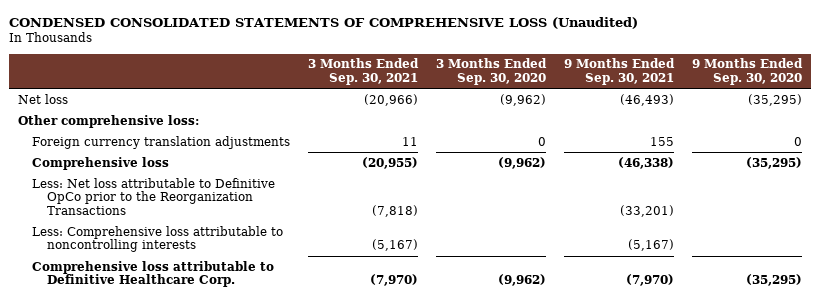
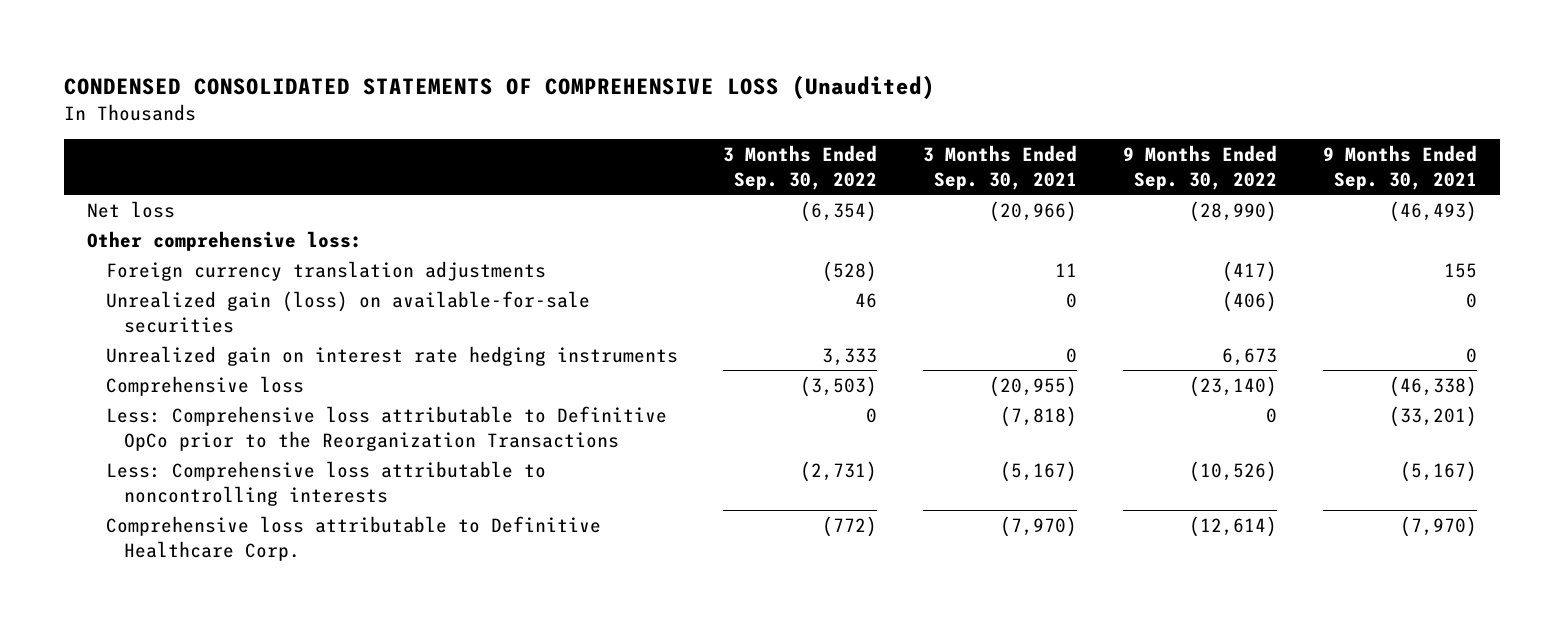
- | 3 Months Ended Sep. 30, 2021 | 3 Months Ended Sep. 30, 2020 | 9 Months Ended Sep. 30, 2021 | 9 Months Ended Sep. 30, 2020
+ | 3 Months Ended Sep. 30, 2022 | 3 Months Ended Sep. 30, 2021 | 9 Months Ended Sep. 30, 2022 | 9 Months Ended Sep. 30, 2021
+ Unrealized gain (loss) on available-for-sale securities | 46 | 0 | (406) | 0
+ Unrealized gain on interest rate hedging instruments | 3,333 | 0 | 6,673 | 0
- Less: Net loss attributable to Definitive OpCo prior to the Reorganization Transactions | (7,818) | | (33,201) |
+ Less: Comprehensive loss attributable to Definitive OpCo prior to the Reorganization Transactions | 0 | (7,818) | 0 | (33,201)

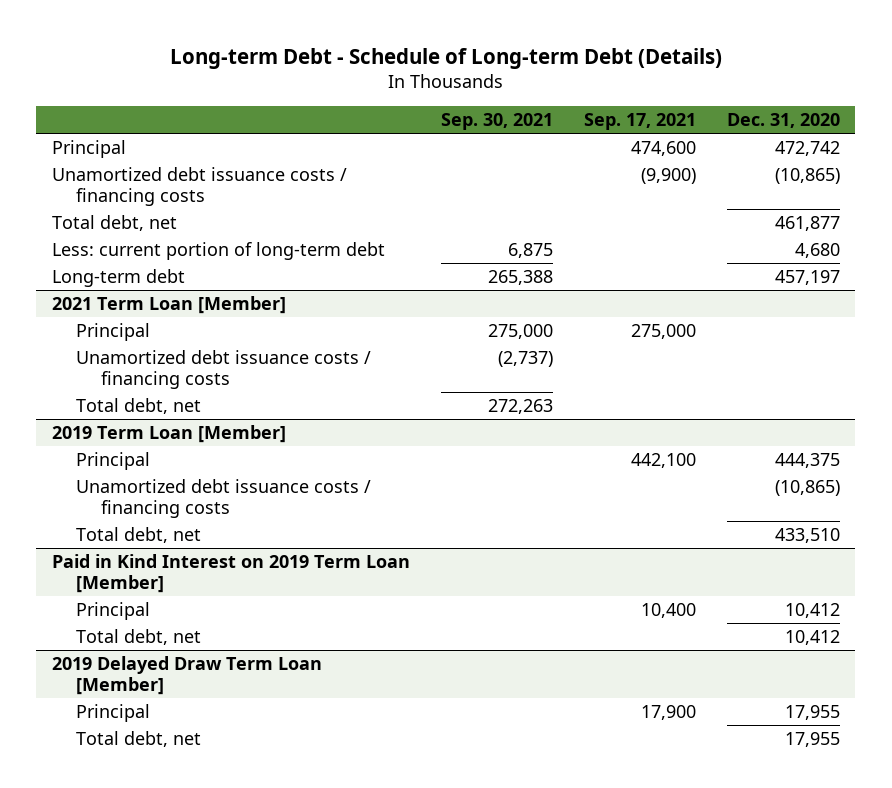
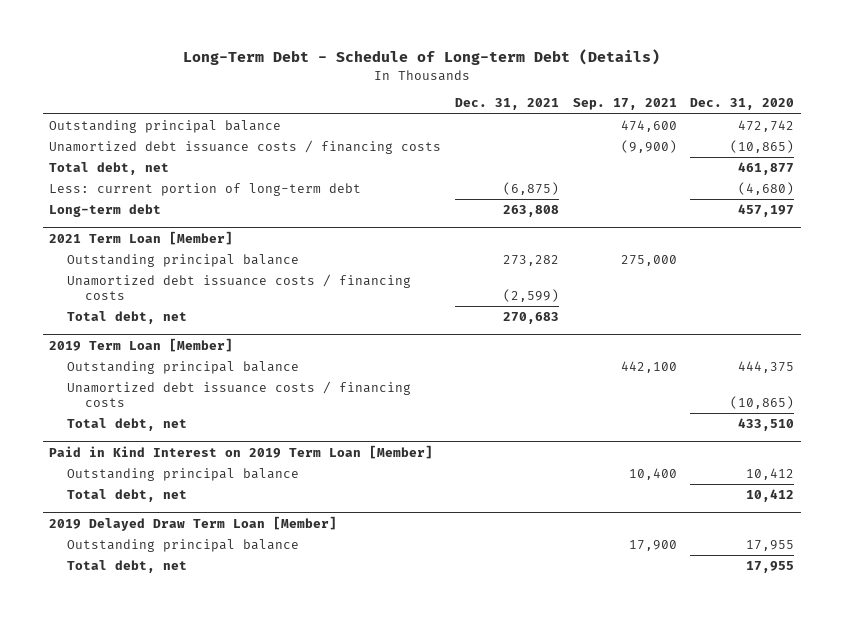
- Long-term Debt - Schedule of Long-term Debt (Details)
+ Long-Term Debt - Schedule of Long-term Debt (Details)
- | Sep. 30, 2021 | Sep. 17, 2021 | Dec. 31, 2020
+ | Dec. 31, 2021 | Sep. 17, 2021 | Dec. 31, 2020
- Principal | | 474,600 | 472,742
+ Outstanding principal balance | | 474,600 | 472,742
- Less: current portion of long-term debt | 6,875 | | 4,680
+ Less: current portion of long-term debt | (6,875) | | (4,680)
@ 2021 Term Loan [Member]
- Principal | 275,000 | 275,000 |
+ Outstanding principal balance | 273,282 | 275,000 |
@ 2019 Term Loan [Member]
- Principal | | 442,100 | 444,375
+ Outstanding principal balance | | 442,100 | 444,375
@ Paid in Kind Interest on 2019 Term Loan [Member]
- Principal | | 10,400 | 10,412
+ Outstanding principal balance | | 10,400 | 10,412
@ 2019 Delayed Draw Term Loan [Member]
- Principal | | 17,900 | 17,955
+ Outstanding principal balance | | 17,900 | 17,955

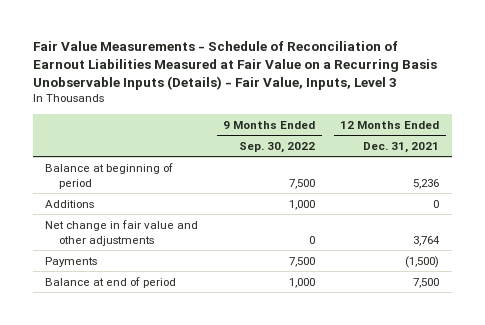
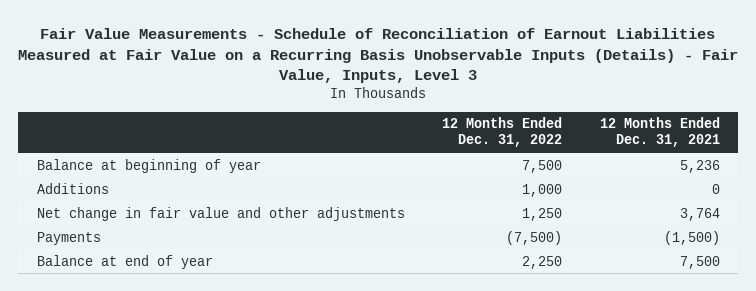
- | 9 Months Ended Sep. 30, 2022 | 12 Months Ended Dec. 31, 2021
+ | 12 Months Ended Dec. 31, 2022 | 12 Months Ended Dec. 31, 2021
- Balance at beginning of period | 7,500 | 5,236
+ Balance at beginning of year | 7,500 | 5,236
- Balance at end of period | 1,000 | 7,500
+ Balance at end of year | 2,250 | 7,500

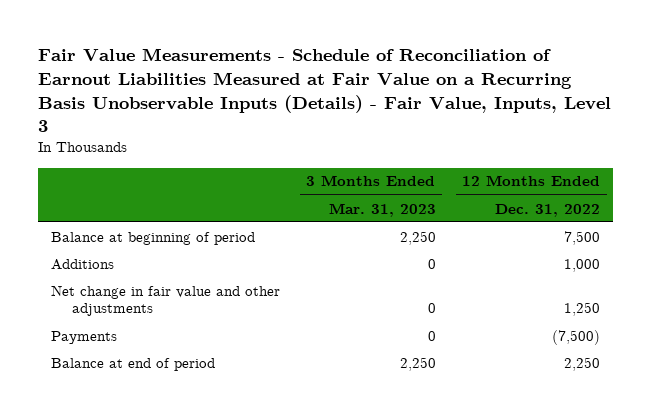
- | 12 Months Ended Dec. 31, 2022 | 12 Months Ended Dec. 31, 2021
+ | 3 Months Ended Mar. 31, 2023 | 12 Months Ended Dec. 31, 2022
- Balance at beginning of year | 7,500 | 5,236
+ Balance at beginning of period | 2,250 | 7,500
- Balance at end of year | 2,250 | 7,500
+ Balance at end of period | 2,250 | 2,250

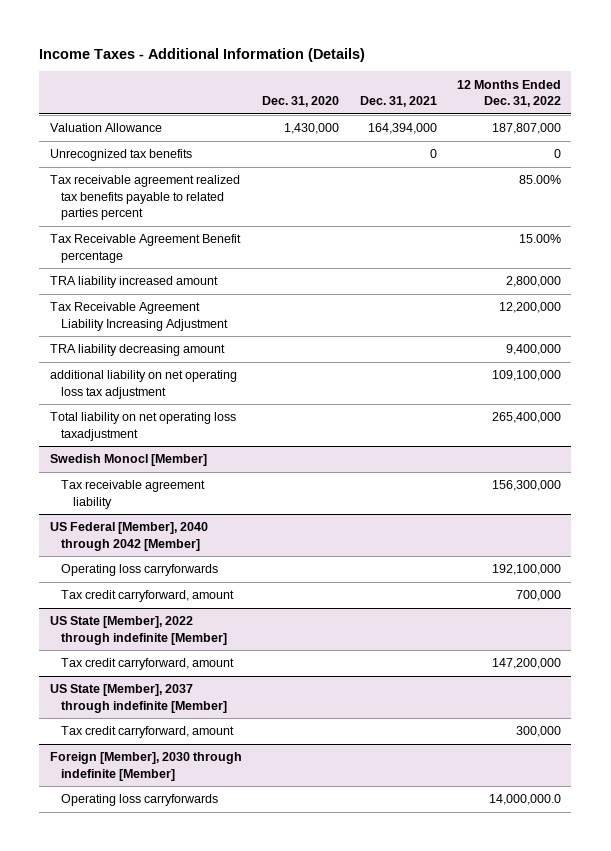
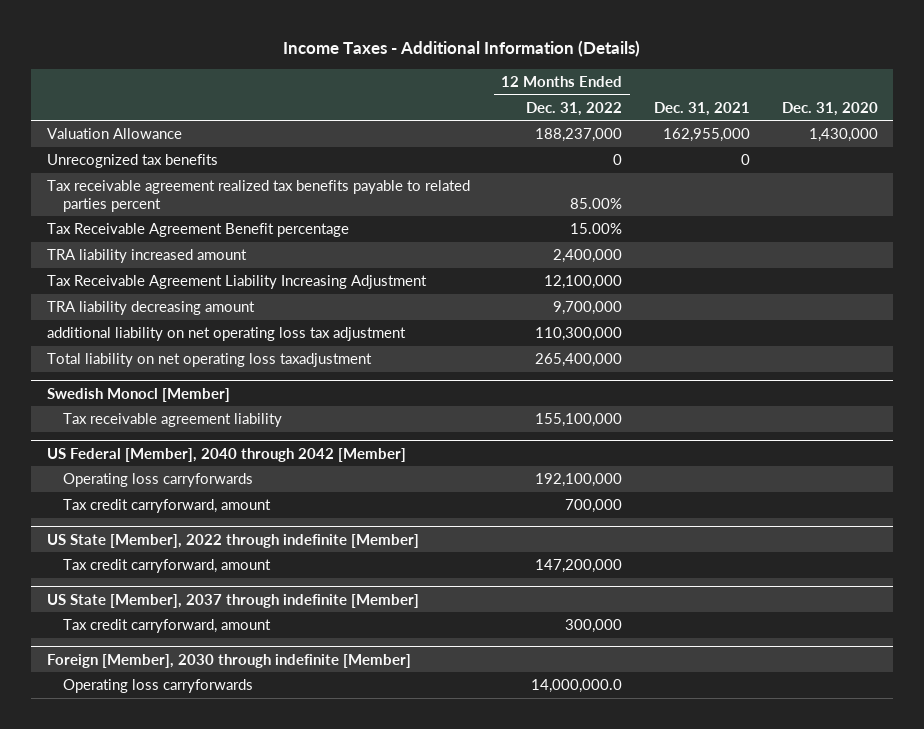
- | Dec. 31, 2020 | Dec. 31, 2021 | 12 Months Ended Dec. 31, 2022
+ | 12 Months Ended Dec. 31, 2022 | Dec. 31, 2021 | Dec. 31, 2020
- Valuation Allowance | 1,430,000 | 164,394,000 | 187,807,000
+ Valuation Allowance | 188,237,000 | 162,955,000 | 1,430,000
- TRA liability increased amount | | | 2,800,000
- Tax Receivable Agreement Liability Increasing Adjustment | | | 12,200,000
- TRA liability decreasing amount | | | 9,400,000
- additional liability on net operating loss tax adjustment | | | 109,100,000
+ TRA liability increased amount | 2,400,000 | |
+ Tax Receivable Agreement Liability Increasing Adjustment | 12,100,000 | |
+ TRA liability decreasing amount | 9,700,000 | |
+ additional liability on net operating loss tax adjustment | 110,300,000 | |
@ Swedish Monocl [Member]
- Tax receivable agreement liability | | | 156,300,000
+ Tax receivable agreement liability | 155,100,000 | |

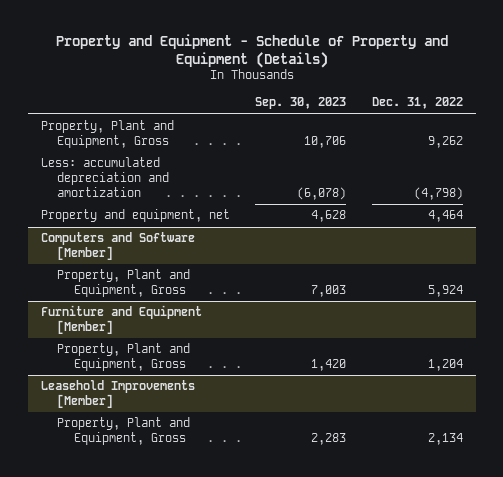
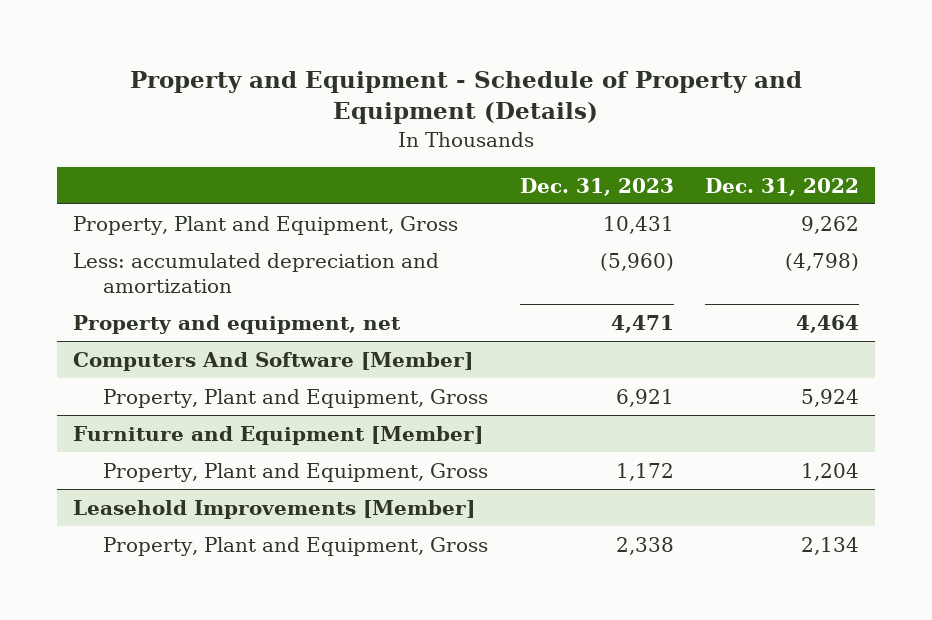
- | Sep. 30, 2023 | Dec. 31, 2022
+ | Dec. 31, 2023 | Dec. 31, 2022
- Computers and Software [Member]
+ Computers And Software [Member]

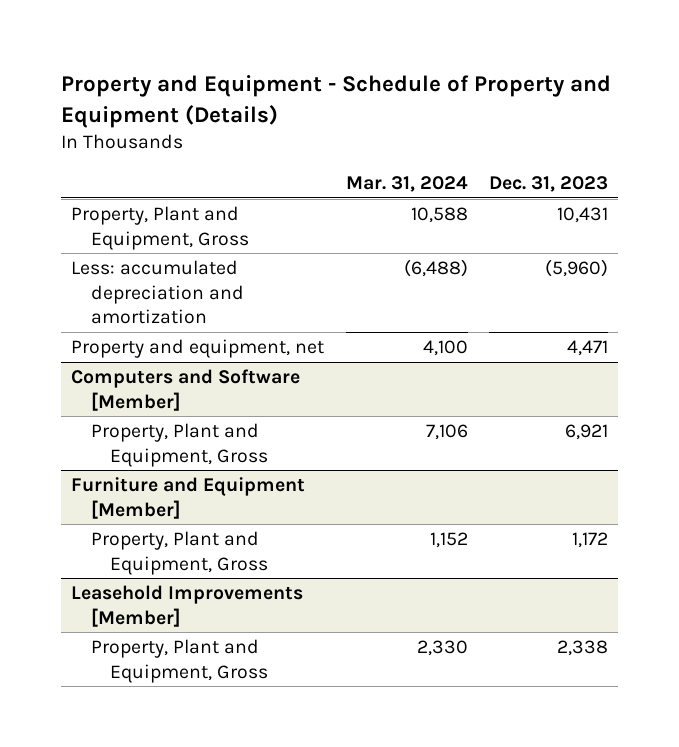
- | Dec. 31, 2023 | Dec. 31, 2022
+ | Mar. 31, 2024 | Dec. 31, 2023
- Computers And Software [Member]
+ Computers and Software [Member]

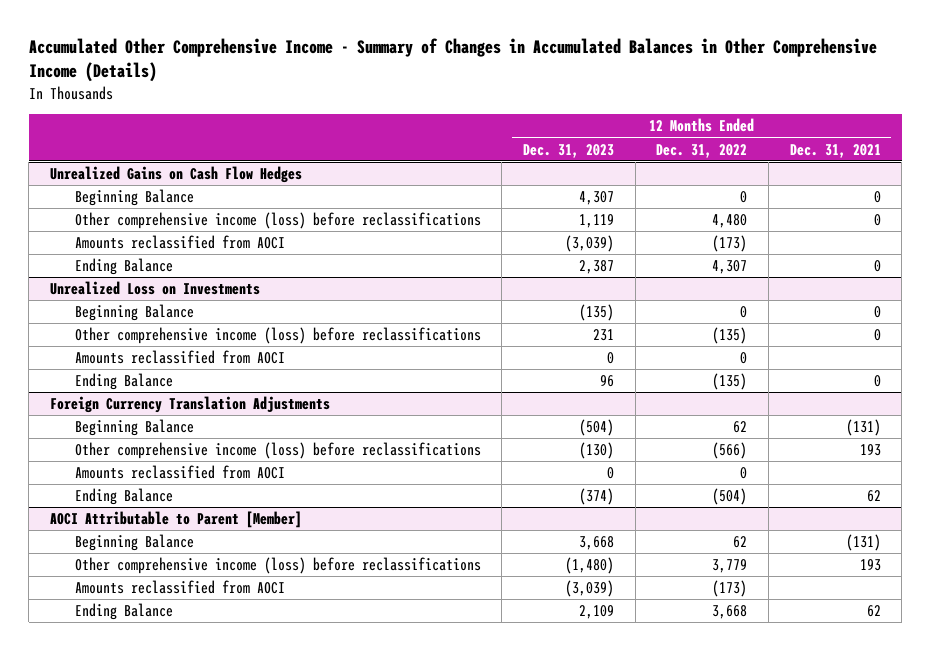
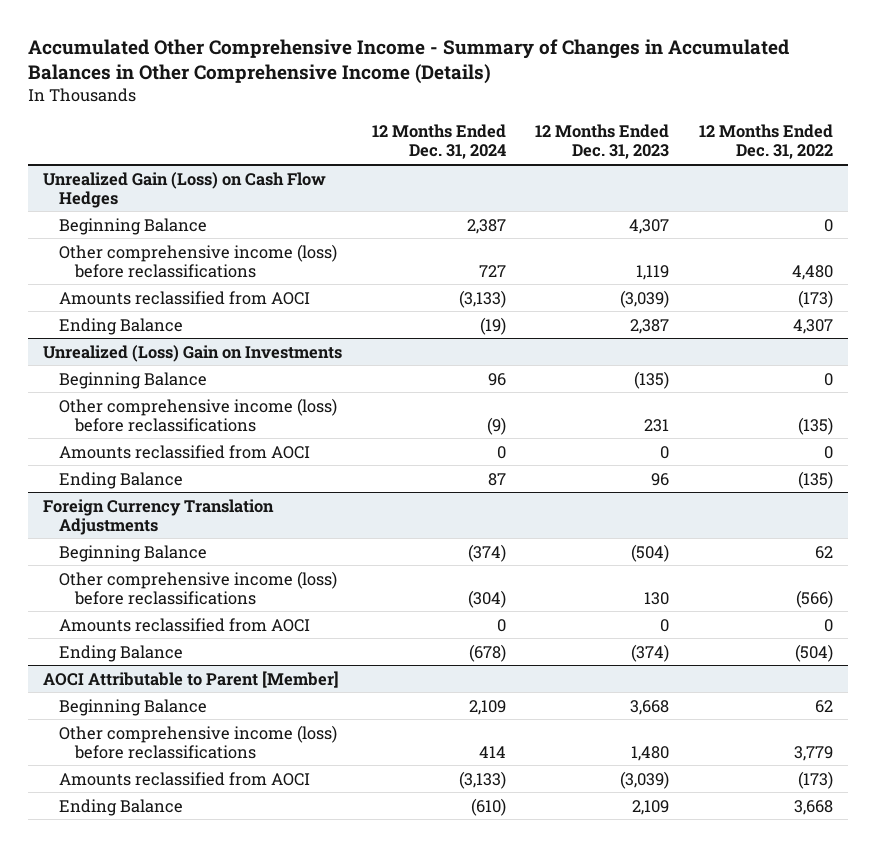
- | 12 Months Ended Dec. 31, 2023 | 12 Months Ended Dec. 31, 2022 | 12 Months Ended Dec. 31, 2021
+ | 12 Months Ended Dec. 31, 2024 | 12 Months Ended Dec. 31, 2023 | 12 Months Ended Dec. 31, 2022
- Unrealized Gains on Cash Flow Hedges
+ Unrealized Gain (Loss) on Cash Flow Hedges
- Unrealized Loss on Investments
+ Unrealized (Loss) Gain on Investments
@ Foreign Currency Translation Adjustments
- Other comprehensive income (loss) before reclassifications | (130) | (566) | 193
+ Other comprehensive income (loss) before reclassifications | (304) | 130 | (566)
@ AOCI Attributable to Parent [Member]
- Other comprehensive income (loss) before reclassifications | (1,480) | 3,779 | 193
+ Other comprehensive income (loss) before reclassifications | 414 | 1,480 | 3,779

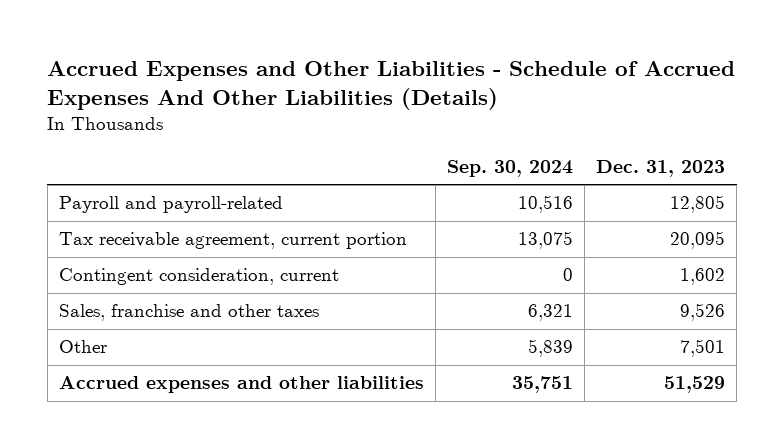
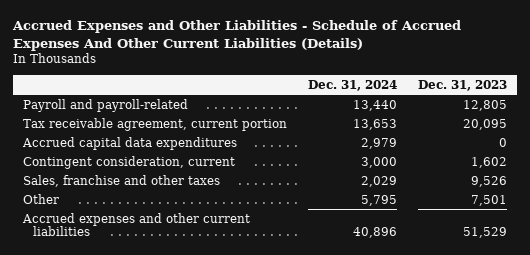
- Accrued Expenses and Other Liabilities - Schedule of Accrued Expenses And Other Liabilities (Details)
+ Accrued Expenses and Other Liabilities - Schedule of Accrued Expenses And Other Current Liabilities (Details)
- | Sep. 30, 2024 | Dec. 31, 2023
+ | Dec. 31, 2024 | Dec. 31, 2023
+ Accrued capital data expenditures | 2,979 | 0
- Accrued expenses and other liabilities | 35,751 | 51,529
+ Accrued expenses and other current liabilities | 40,896 | 51,529

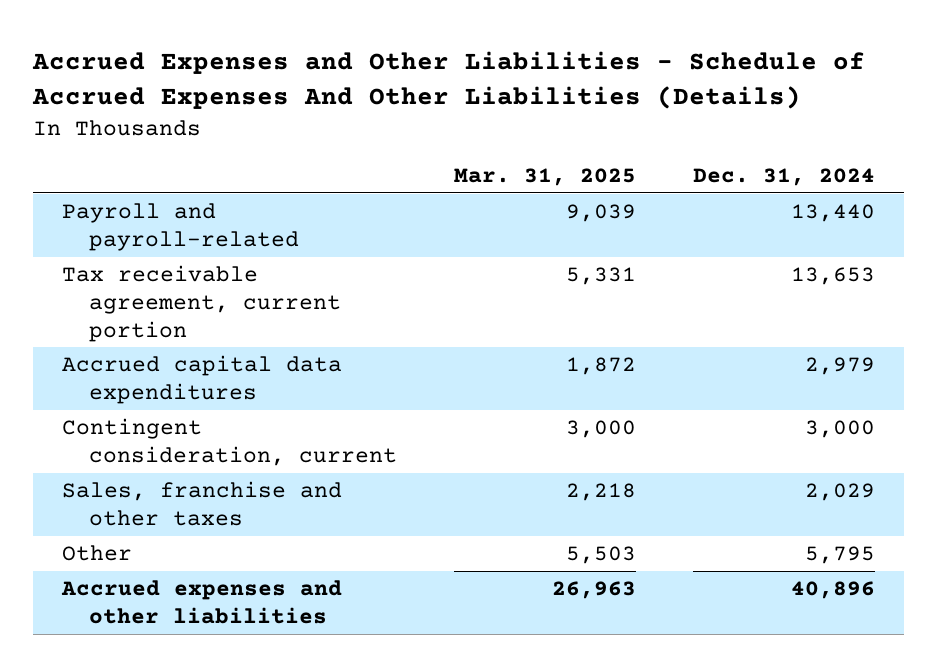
- Accrued Expenses and Other Liabilities - Schedule of Accrued Expenses And Other Current Liabilities (Details)
+ Accrued Expenses and Other Liabilities - Schedule of Accrued Expenses And Other Liabilities (Details)
- | Dec. 31, 2024 | Dec. 31, 2023
+ | Mar. 31, 2025 | Dec. 31, 2024
- Accrued expenses and other current liabilities | 40,896 | 51,529
+ Accrued expenses and other liabilities | 26,963 | 40,896

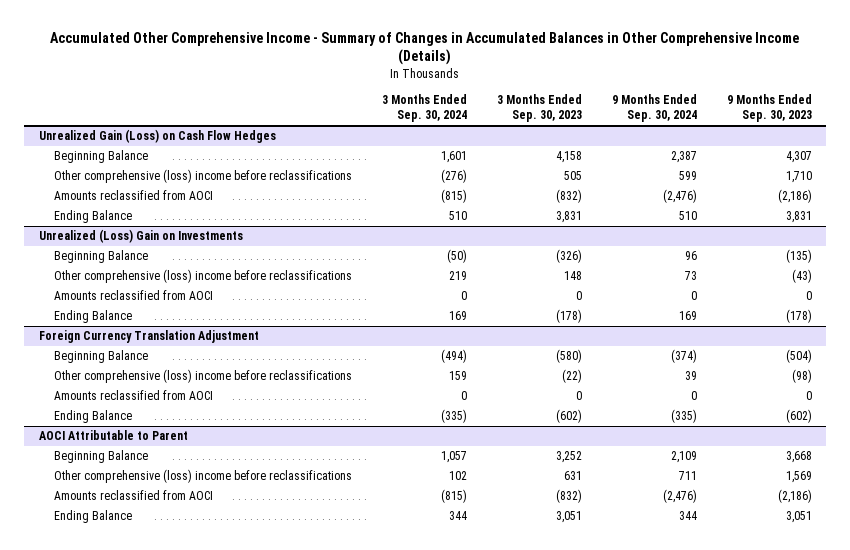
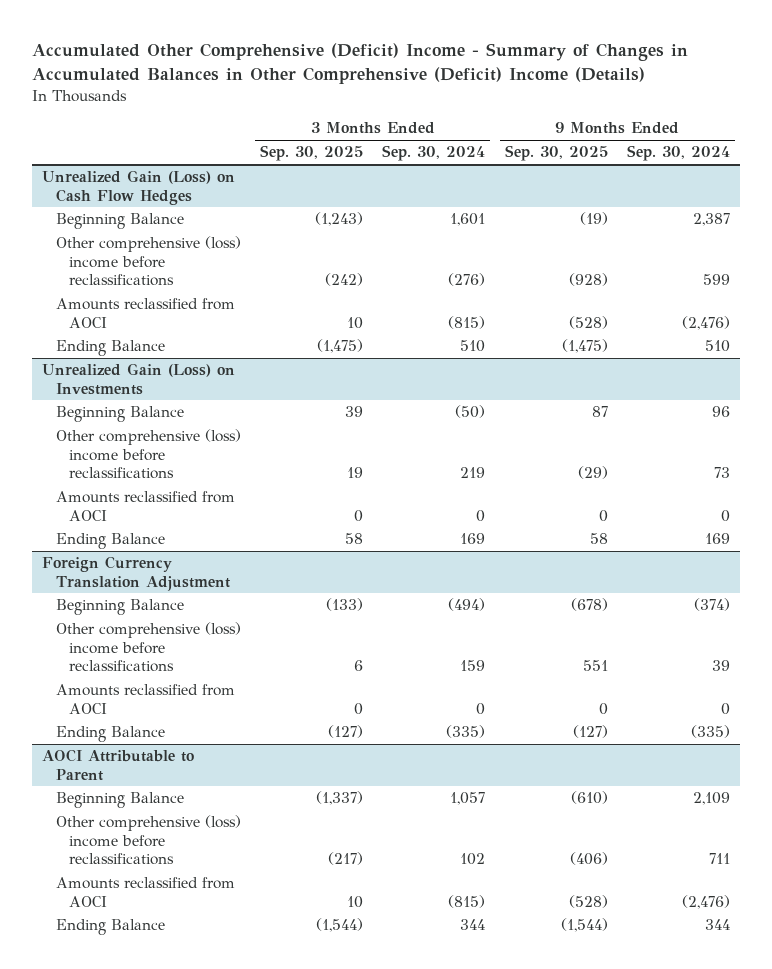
- Accumulated Other Comprehensive Income - Summary of Changes in Accumulated Balances in Other Comprehensive Income (Details)
+ Accumulated Other Comprehensive (Deficit) Income - Summary of Changes in Accumulated Balances in Other Comprehensive (Deficit) Income (Details)
- | 3 Months Ended Sep. 30, 2024 | 3 Months Ended Sep. 30, 2023 | 9 Months Ended Sep. 30, 2024 | 9 Months Ended Sep. 30, 2023
+ | 3 Months Ended Sep. 30, 2025 | 3 Months Ended Sep. 30, 2024 | 9 Months Ended Sep. 30, 2025 | 9 Months Ended Sep. 30, 2024
- Unrealized (Loss) Gain on Investments
+ Unrealized Gain (Loss) on Investments

